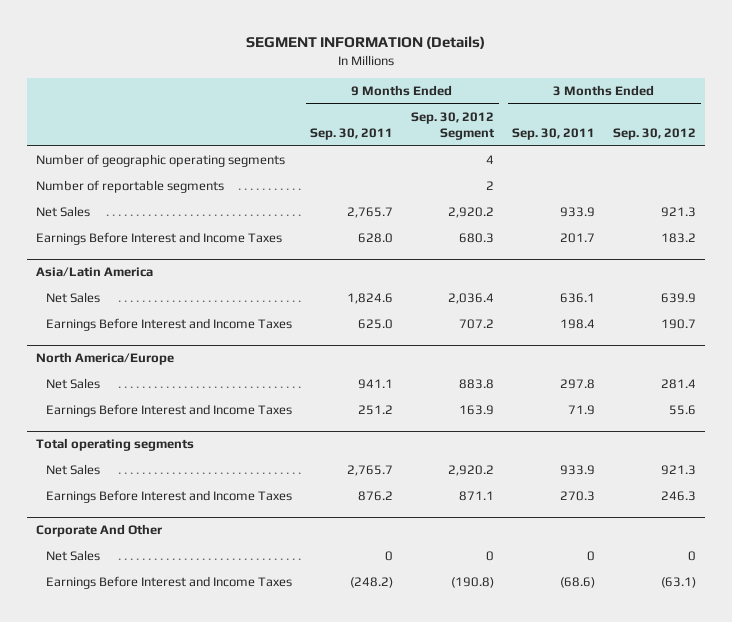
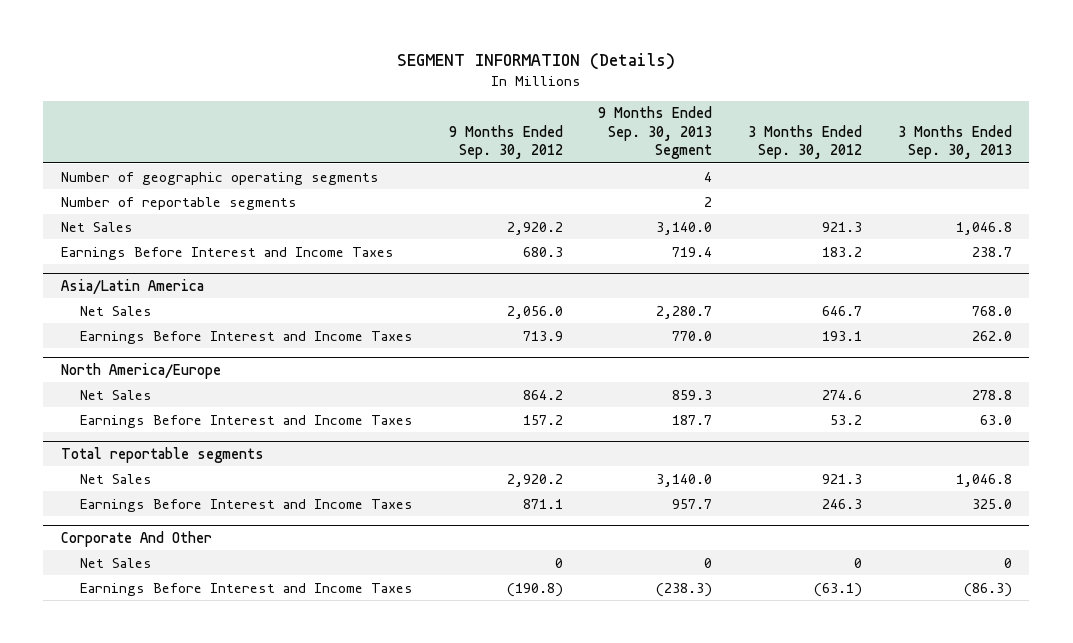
- | 9 Months Ended Sep. 30, 2011 | 9 Months Ended Sep. 30, 2012 Segment | 3 Months Ended Sep. 30, 2011 | 3 Months Ended Sep. 30, 2012
+ | 9 Months Ended Sep. 30, 2012 | 9 Months Ended Sep. 30, 2013 Segment | 3 Months Ended Sep. 30, 2012 | 3 Months Ended Sep. 30, 2013
@ Asia/Latin America
- Net Sales | 1,824.6 | 2,036.4 | 636.1 | 639.9
- Earnings Before Interest and Income Taxes | 625.0 | 707.2 | 198.4 | 190.7
+ Net Sales | 2,056.0 | 2,280.7 | 646.7 | 768.0
+ Earnings Before Interest and Income Taxes | 713.9 | 770.0 | 193.1 | 262.0
@ North America/Europe
- Net Sales | 941.1 | 883.8 | 297.8 | 281.4
- Earnings Before Interest and Income Taxes | 251.2 | 163.9 | 71.9 | 55.6
- Total operating segments
@ North America/Europe
+ Net Sales | 864.2 | 859.3 | 274.6 | 278.8
+ Earnings Before Interest and Income Taxes | 157.2 | 187.7 | 53.2 | 63.0
+ Total reportable segments

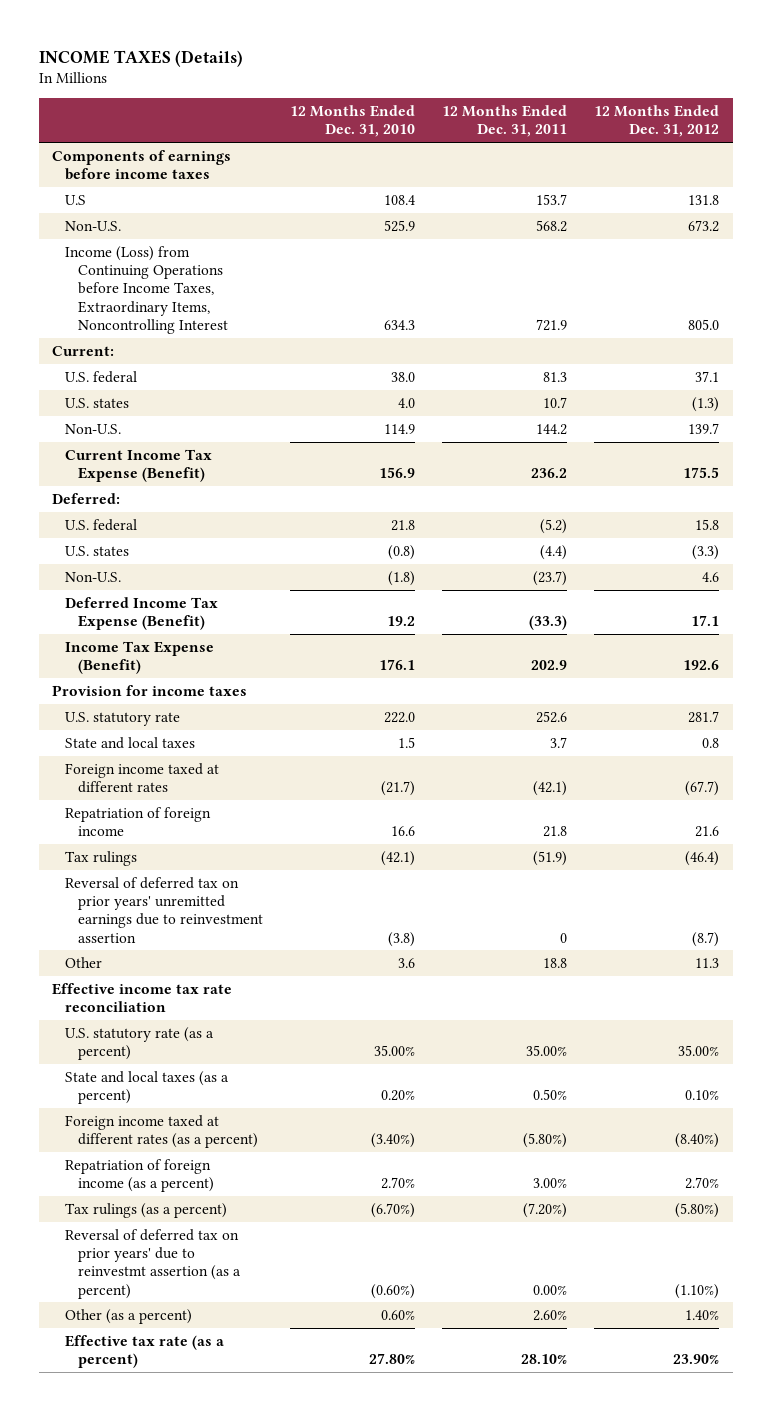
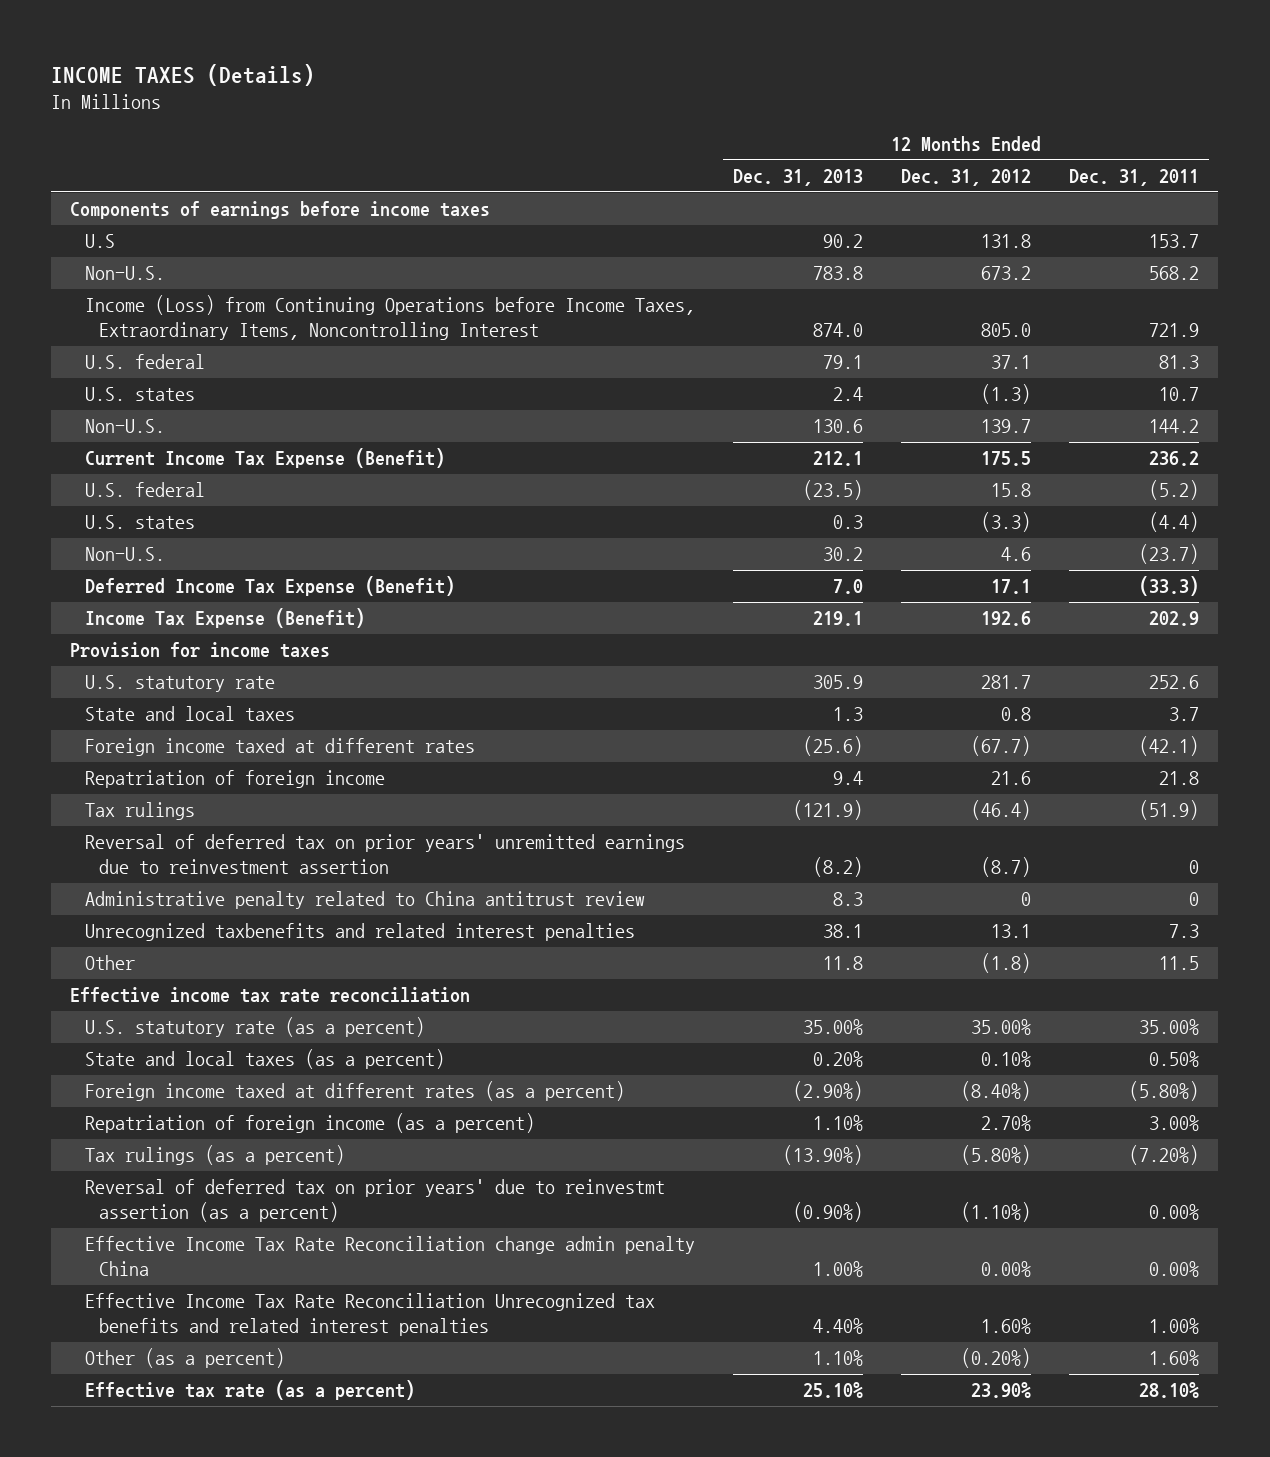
- | 12 Months Ended Dec. 31, 2010 | 12 Months Ended Dec. 31, 2011 | 12 Months Ended Dec. 31, 2012
+ | 12 Months Ended Dec. 31, 2013 | 12 Months Ended Dec. 31, 2012 | 12 Months Ended Dec. 31, 2011
- Current:
- Deferred:
- Other | 3.6 | 18.8 | 11.3
+ Administrative penalty related to China antitrust review | 8.3 | 0 | 0
+ Unrecognized taxbenefits and related interest penalties | 38.1 | 13.1 | 7.3
+ Other | 11.8 | (1.8) | 11.5
- Other (as a percent) | 0.60% | 2.60% | 1.40%
+ Effective Income Tax Rate Reconciliation change admin penalty China | 1.00% | 0.00% | 0.00%
+ Effective Income Tax Rate Reconciliation Unrecognized tax benefits and related interest penalties | 4.40% | 1.60% | 1.00%
+ Other (as a percent) | 1.10% | (0.20%) | 1.60%

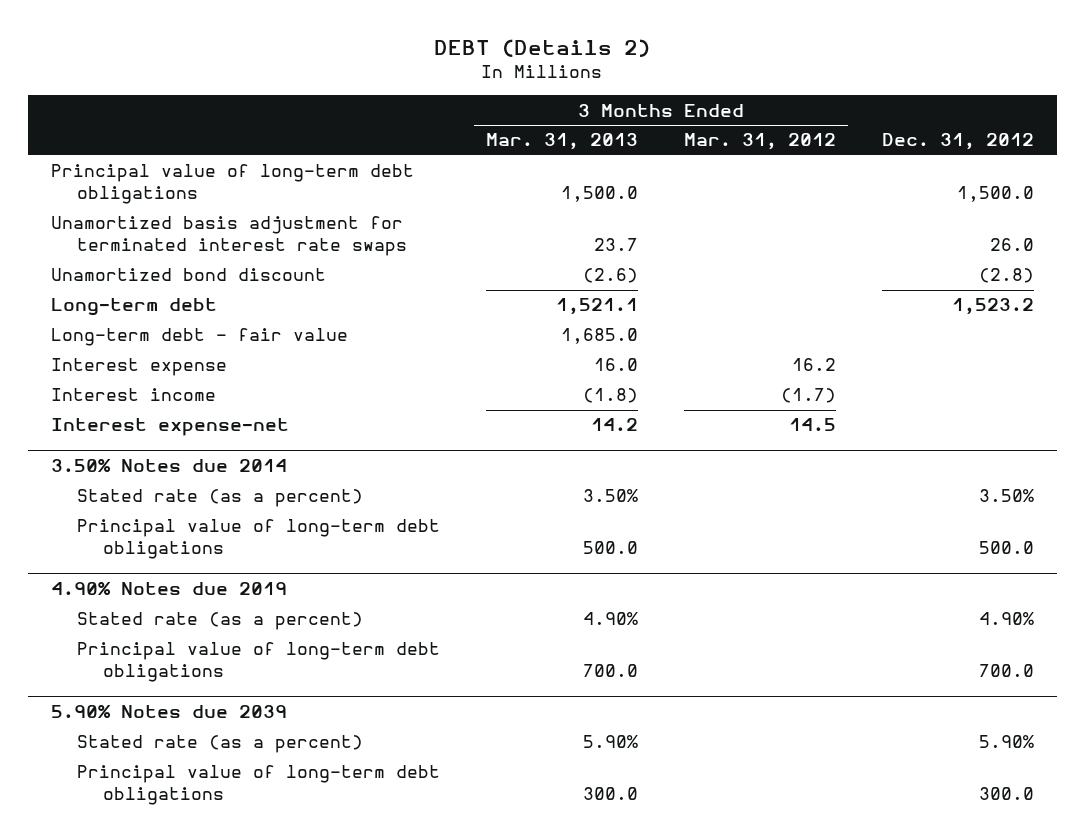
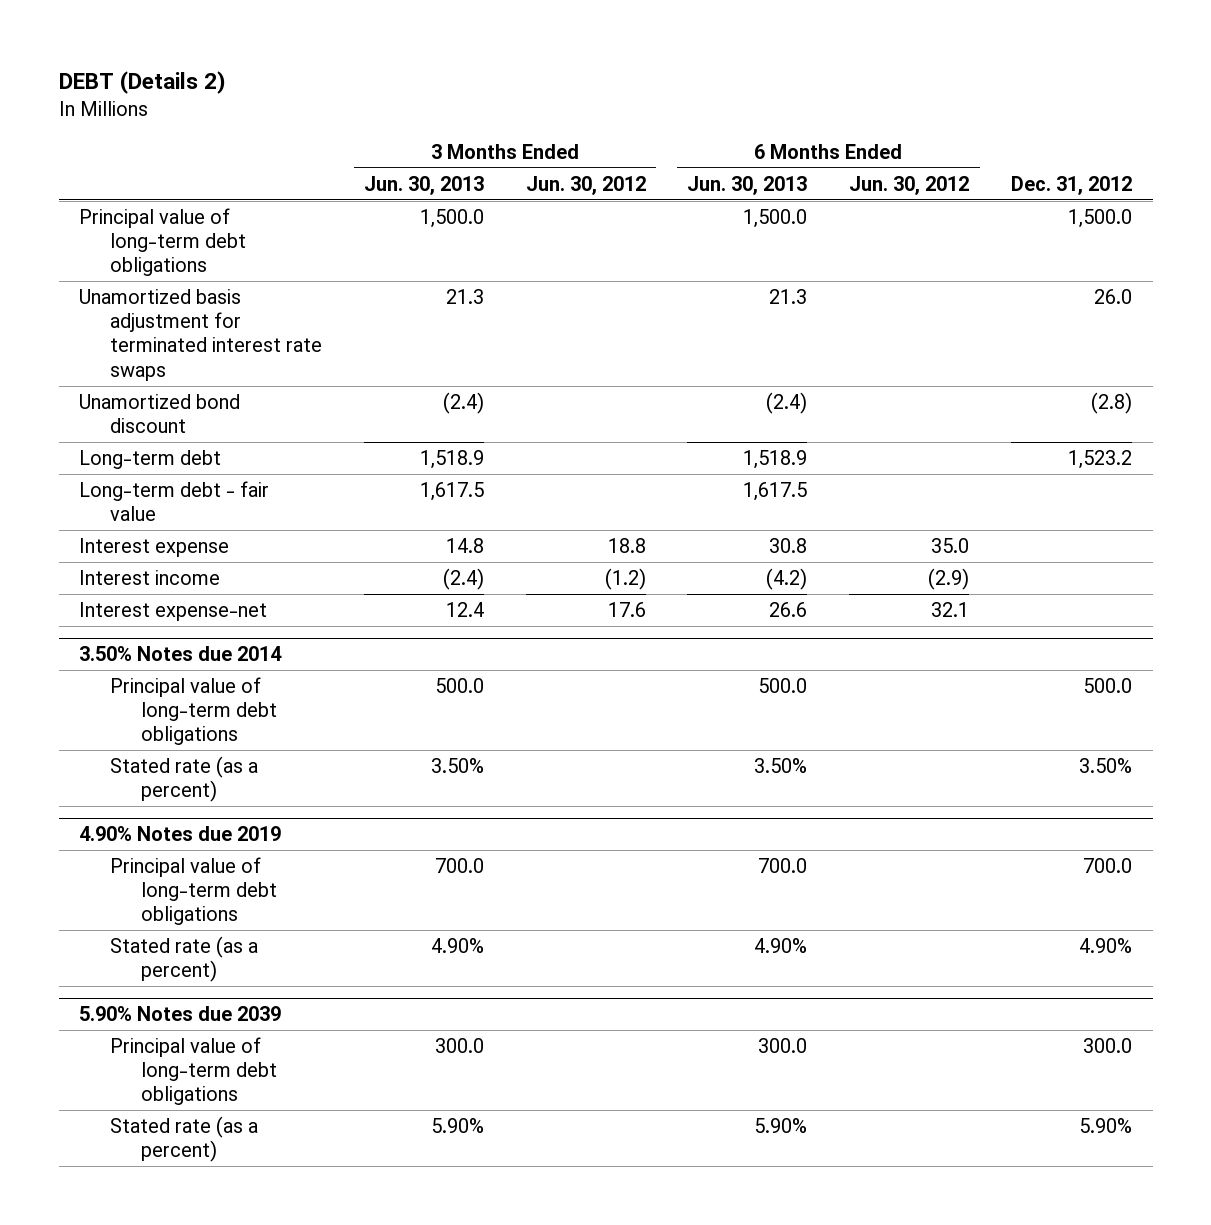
- | 3 Months Ended Mar. 31, 2013 | 3 Months Ended Mar. 31, 2012 | Dec. 31, 2012
+ | 3 Months Ended Jun. 30, 2013 | 3 Months Ended Jun. 30, 2012 | 6 Months Ended Jun. 30, 2013 | 6 Months Ended Jun. 30, 2012 | Dec. 31, 2012
@ 3.50% Notes due 2014
moved down: Stated rate (as a percent) | 3.50% | | 3.50% | | 3.50%
@ 4.90% Notes due 2019
moved down: Stated rate (as a percent) | 4.90% | | 4.90% | | 4.90%
@ 5.90% Notes due 2039
moved down: Stated rate (as a percent) | 5.90% | | 5.90% | | 5.90%

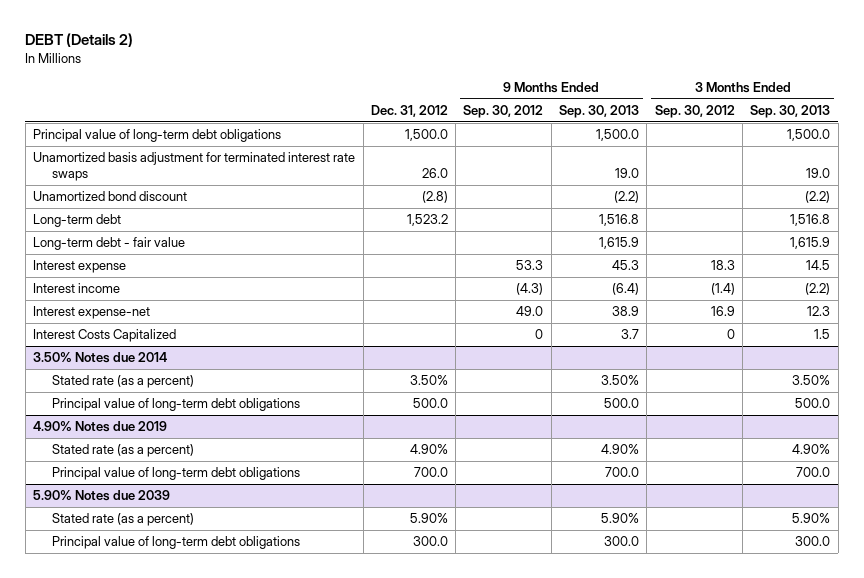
- | 3 Months Ended Jun. 30, 2013 | 3 Months Ended Jun. 30, 2012 | 6 Months Ended Jun. 30, 2013 | 6 Months Ended Jun. 30, 2012 | Dec. 31, 2012
+ | Dec. 31, 2012 | 9 Months Ended Sep. 30, 2012 | 9 Months Ended Sep. 30, 2013 | 3 Months Ended Sep. 30, 2012 | 3 Months Ended Sep. 30, 2013
+ Interest Costs Capitalized | | 0 | 3.7 | 0 | 1.5
@ 3.50% Notes due 2014
moved down: Principal value of long-term debt obligations | 500.0 | | 500.0 | | 500.0
@ 4.90% Notes due 2019
moved down: Principal value of long-term debt obligations | 700.0 | | 700.0 | | 700.0
@ 5.90% Notes due 2039
moved down: Principal value of long-term debt obligations | 300.0 | | 300.0 | | 300.0

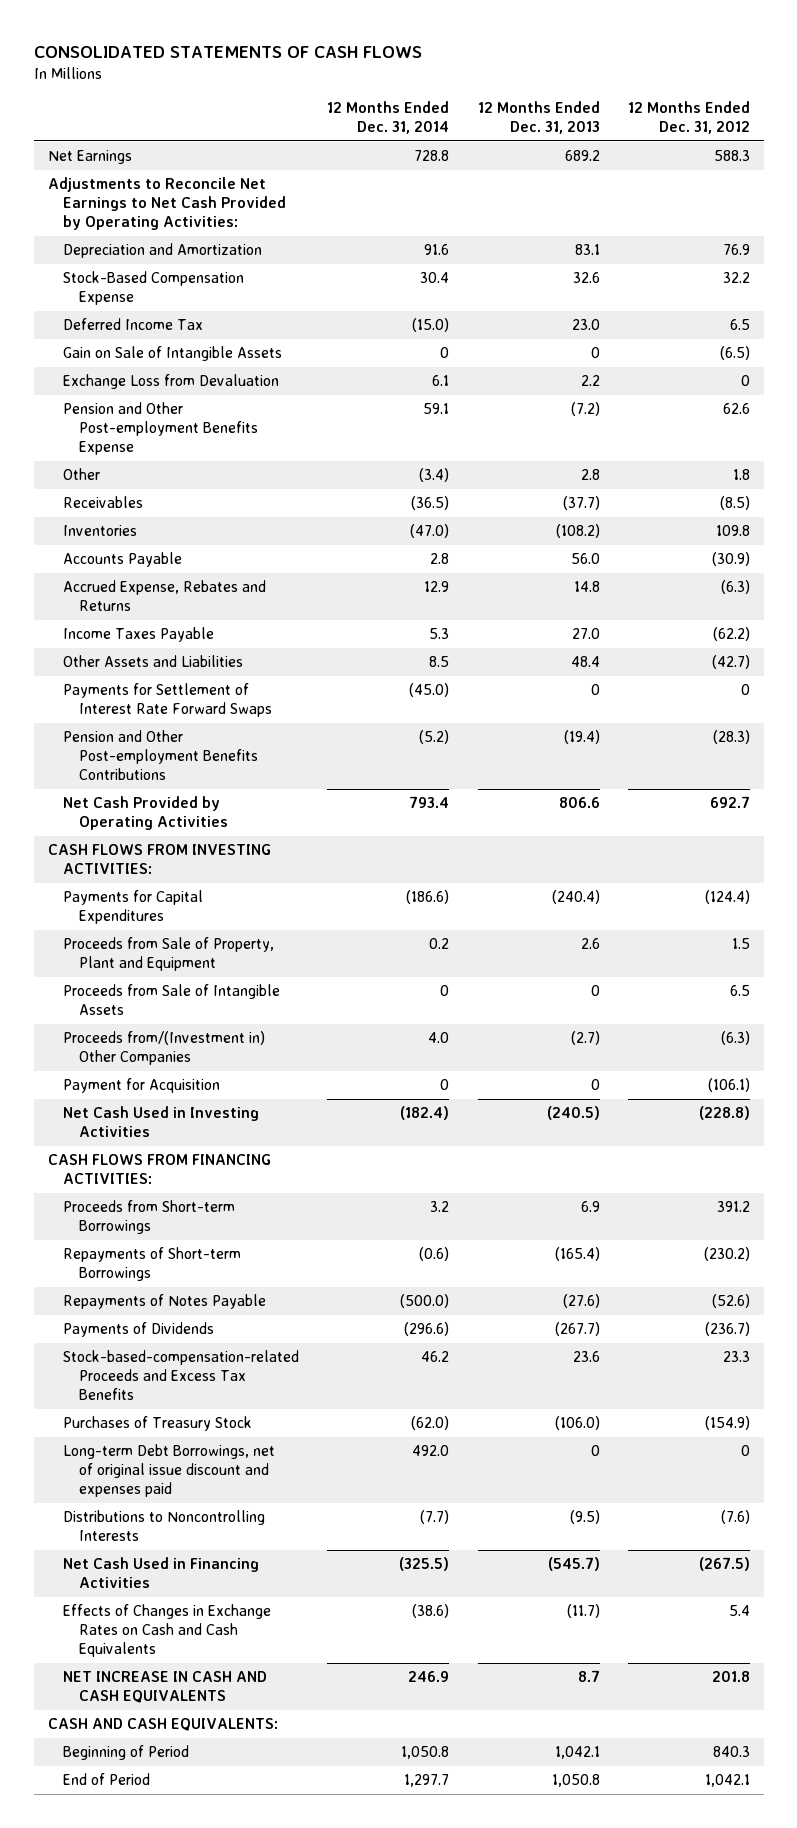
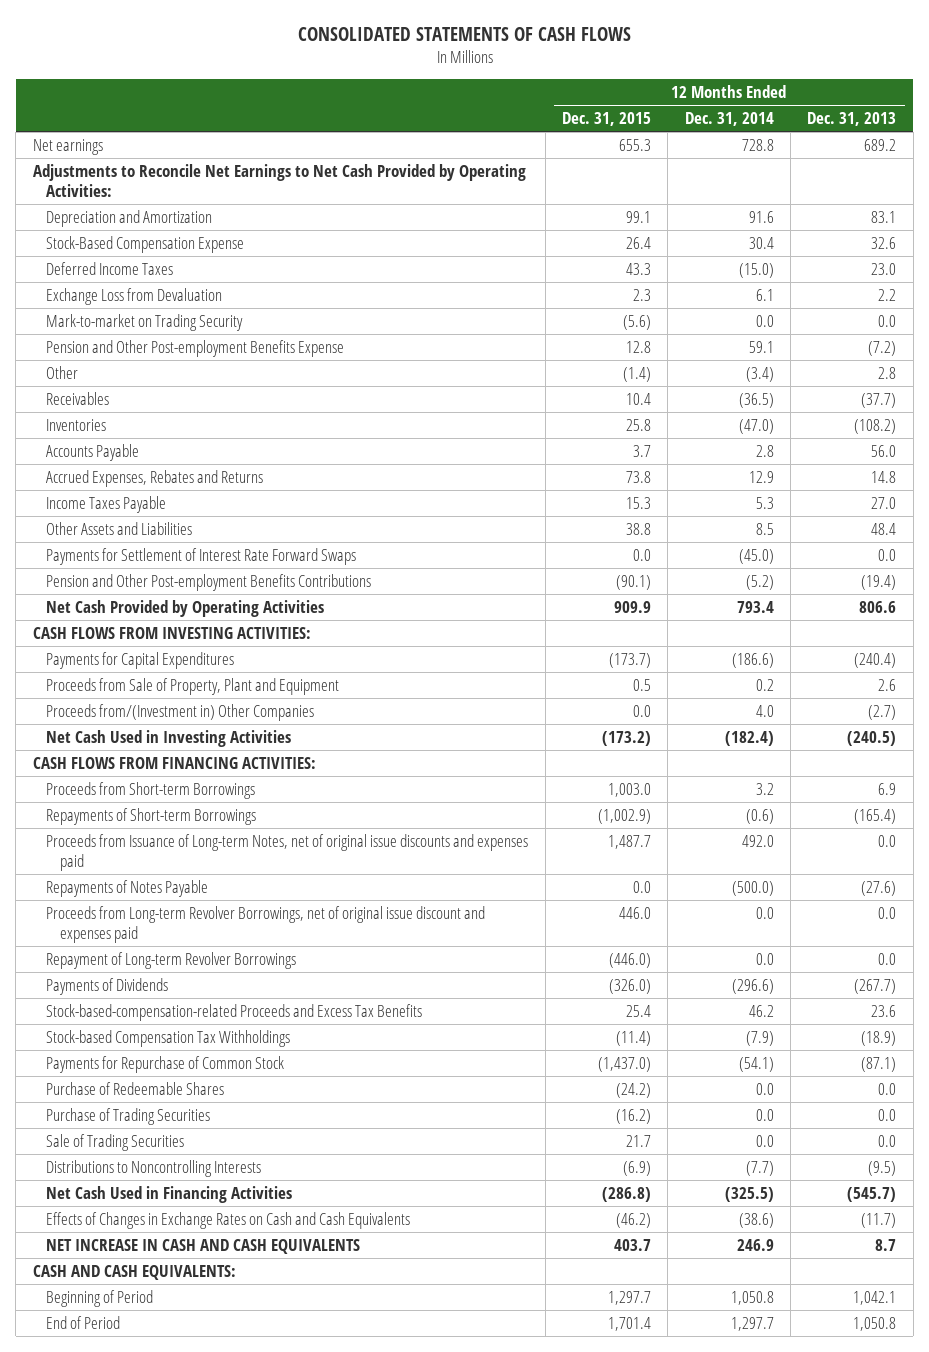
- | 12 Months Ended Dec. 31, 2014 | 12 Months Ended Dec. 31, 2013 | 12 Months Ended Dec. 31, 2012
+ | 12 Months Ended Dec. 31, 2015 | 12 Months Ended Dec. 31, 2014 | 12 Months Ended Dec. 31, 2013
- Net Earnings | 728.8 | 689.2 | 588.3
+ Net earnings | 655.3 | 728.8 | 689.2
- Deferred Income Tax | (15.0) | 23.0 | 6.5
- Gain on Sale of Intangible Assets | 0 | 0 | (6.5)
+ Deferred Income Taxes | 43.3 | (15.0) | 23.0
+ Mark-to-market on Trading Security | (5.6) | 0.0 | 0.0
- Accrued Expense, Rebates and Returns | 12.9 | 14.8 | (6.3)
+ Accrued Expenses, Rebates and Returns | 73.8 | 12.9 | 14.8
- Payments for Settlement of Interest Rate Forward Swaps | (45.0) | 0 | 0
+ Payments for Settlement of Interest Rate Forward Swaps | 0.0 | (45.0) | 0.0
- Proceeds from Sale of Intangible Assets | 0 | 0 | 6.5
- Payment for Acquisition | 0 | 0 | (106.1)
+ Proceeds from Issuance of Long-term Notes, net of original issue discounts and expenses paid | 1,487.7 | 492.0 | 0.0
+ Proceeds from Long-term Revolver Borrowings, net of original issue discount and expenses paid | 446.0 | 0.0 | 0.0
+ Repayment of Long-term Revolver Borrowings | (446.0) | 0.0 | 0.0
- Purchases of Treasury Stock | (62.0) | (106.0) | (154.9)
- Long-term Debt Borrowings, net of original issue discount and expenses paid | 492.0 | 0 | 0
+ Stock-based Compensation Tax Withholdings | (11.4) | (7.9) | (18.9)
+ Payments for Repurchase of Common Stock | (1,437.0) | (54.1) | (87.1)
+ Purchase of Redeemable Shares | (24.2) | 0.0 | 0.0
+ Purchase of Trading Securities | (16.2) | 0.0 | 0.0
+ Sale of Trading Securities | 21.7 | 0.0 | 0.0

